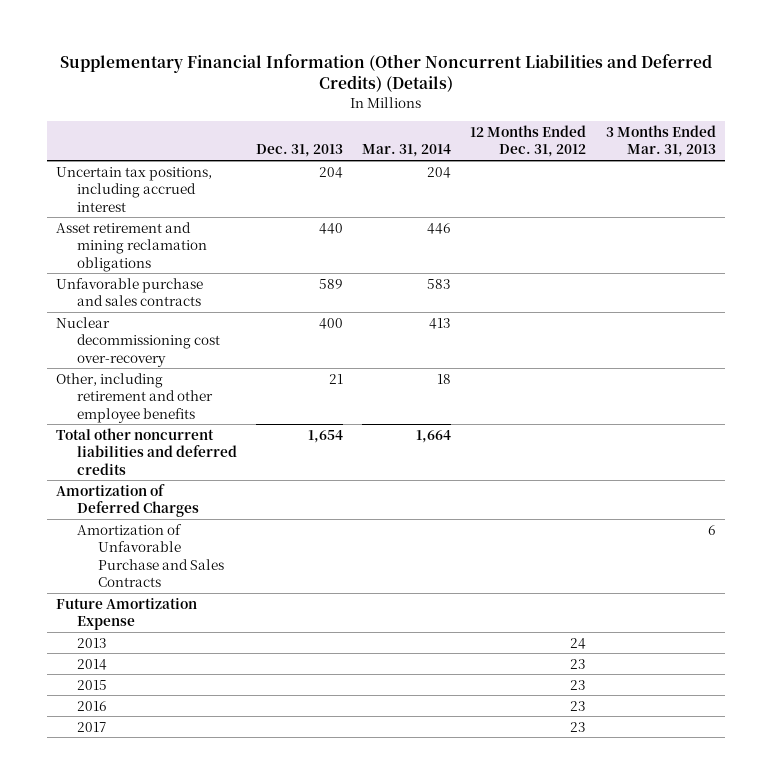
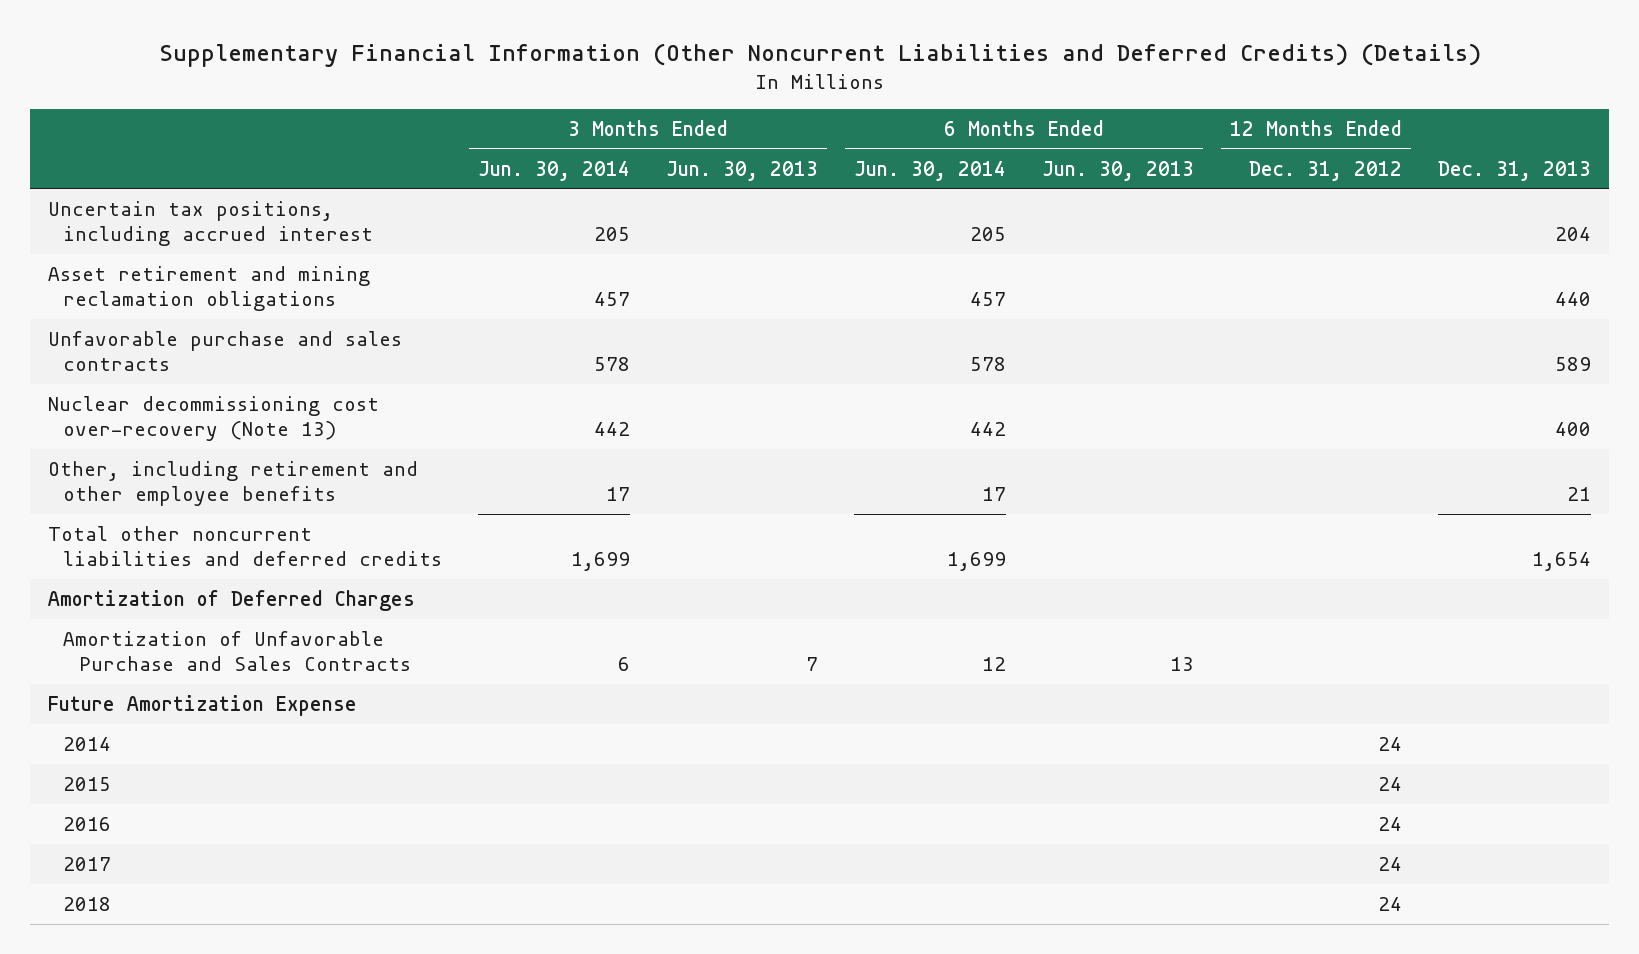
- | Dec. 31, 2013 | Mar. 31, 2014 | 12 Months Ended Dec. 31, 2012 | 3 Months Ended Mar. 31, 2013
+ | 3 Months Ended Jun. 30, 2014 | 3 Months Ended Jun. 30, 2013 | 6 Months Ended Jun. 30, 2014 | 6 Months Ended Jun. 30, 2013 | 12 Months Ended Dec. 31, 2012 | Dec. 31, 2013
- Nuclear decommissioning cost over-recovery | 400 | 413 | |
+ Nuclear decommissioning cost over-recovery (Note 13) | 442 | | 442 | | | 400
- 2013 | | | 24 |
- 2014 | | | 23 |
- 2015 | | | 23 |
- 2016 | | | 23 |
- 2017 | | | 23 |
+ 2014 | | | | | 24 |
+ 2015 | | | | | 24 |
+ 2016 | | | | | 24 |
+ 2017 | | | | | 24 |
+ 2018 | | | | | 24 |

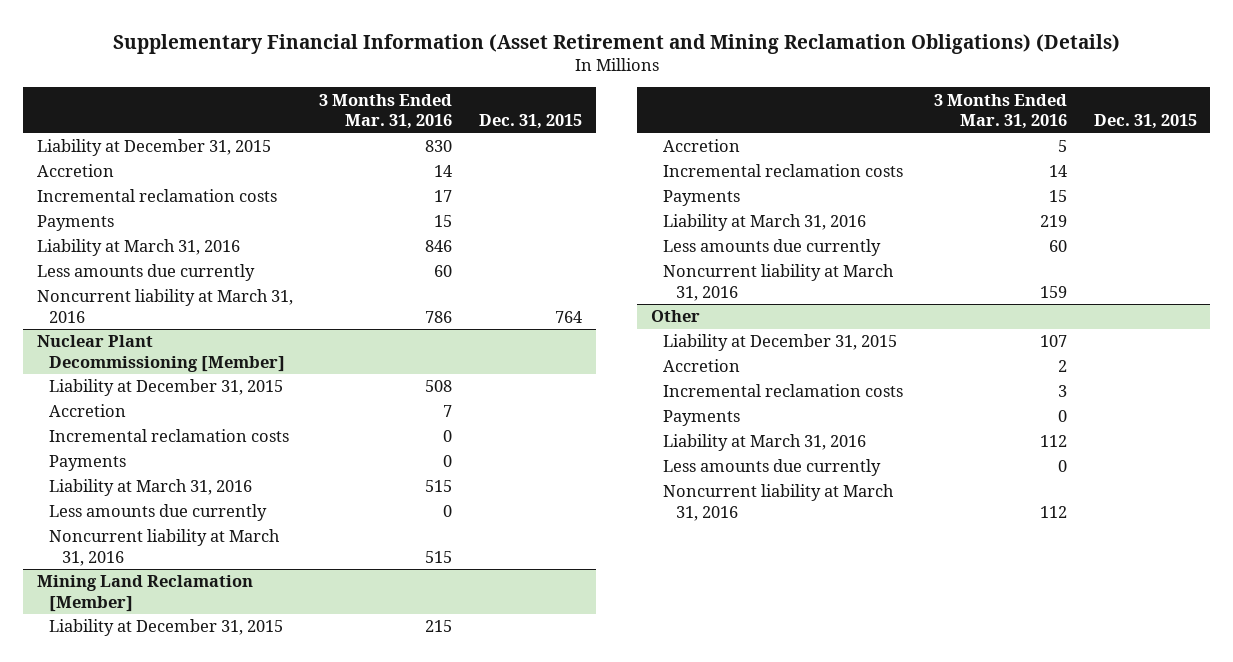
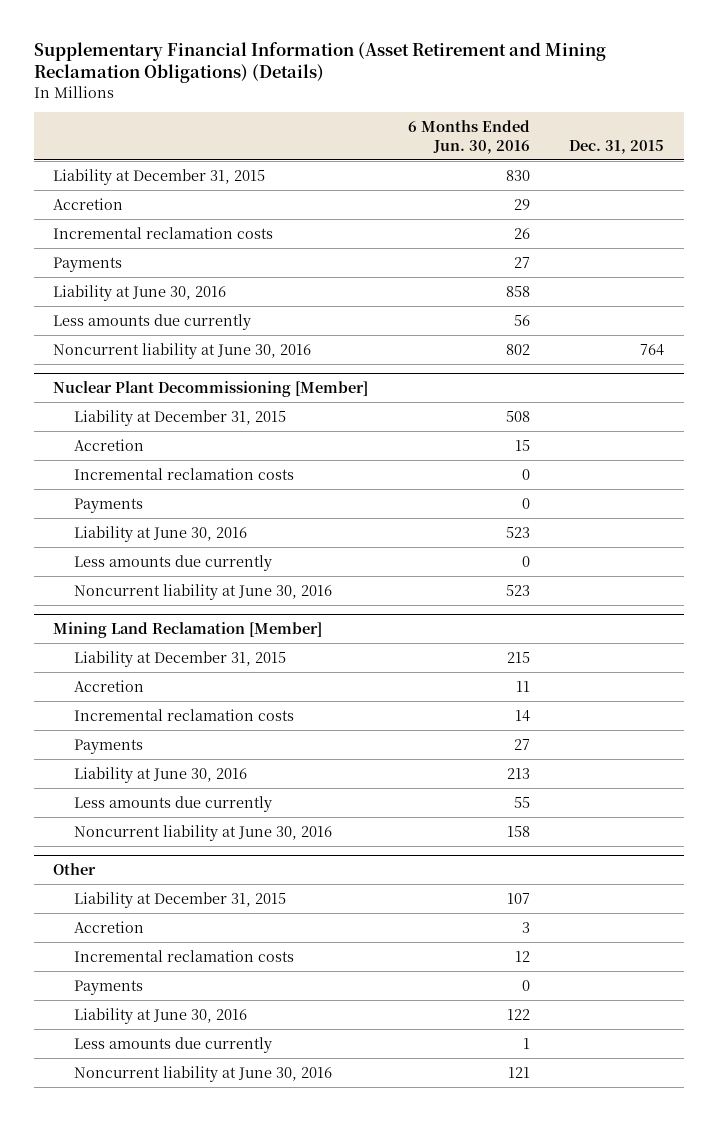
- | 3 Months Ended Mar. 31, 2016 | Dec. 31, 2015
+ | 6 Months Ended Jun. 30, 2016 | Dec. 31, 2015
- Liability at March 31, 2016 | 846 |
+ Liability at June 30, 2016 | 858 |
- Noncurrent liability at March 31, 2016 | 786 | 764
+ Noncurrent liability at June 30, 2016 | 802 | 764
@ Nuclear Plant Decommissioning [Member]
- Liability at March 31, 2016 | 515 |
+ Liability at June 30, 2016 | 523 |
- Noncurrent liability at March 31, 2016 | 515 |
+ Noncurrent liability at June 30, 2016 | 523 |
@ Mining Land Reclamation [Member]
- Liability at March 31, 2016 | 219 |
+ Liability at June 30, 2016 | 213 |
- Noncurrent liability at March 31, 2016 | 159 |
+ Noncurrent liability at June 30, 2016 | 158 |
@ Other
- Liability at March 31, 2016 | 112 |
+ Liability at June 30, 2016 | 122 |
- Noncurrent liability at March 31, 2016 | 112 |
+ Noncurrent liability at June 30, 2016 | 121 |

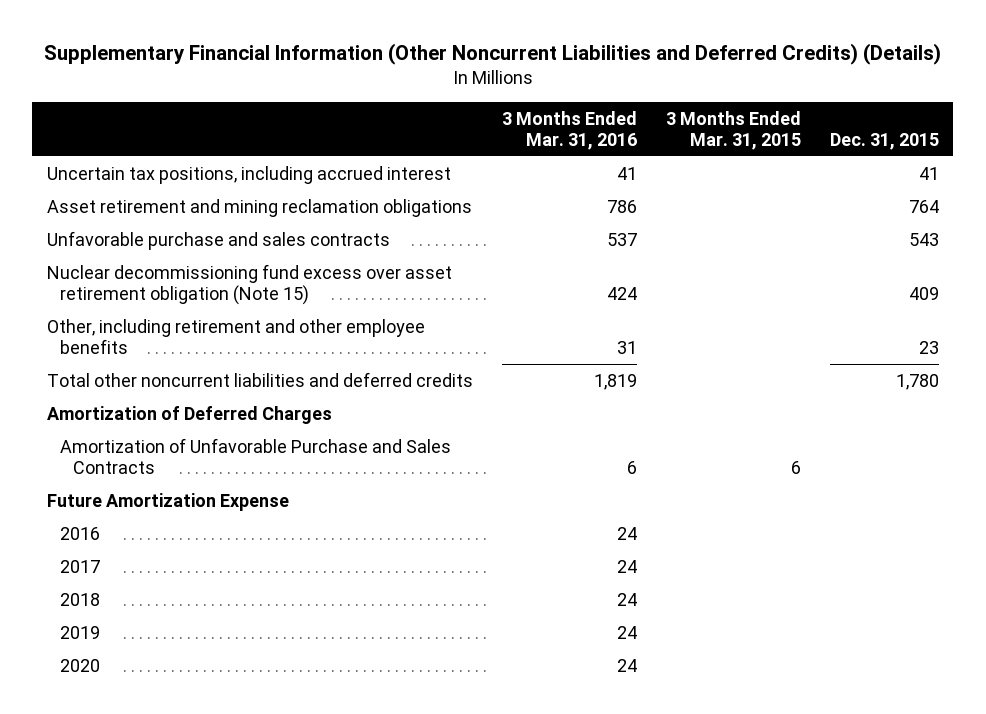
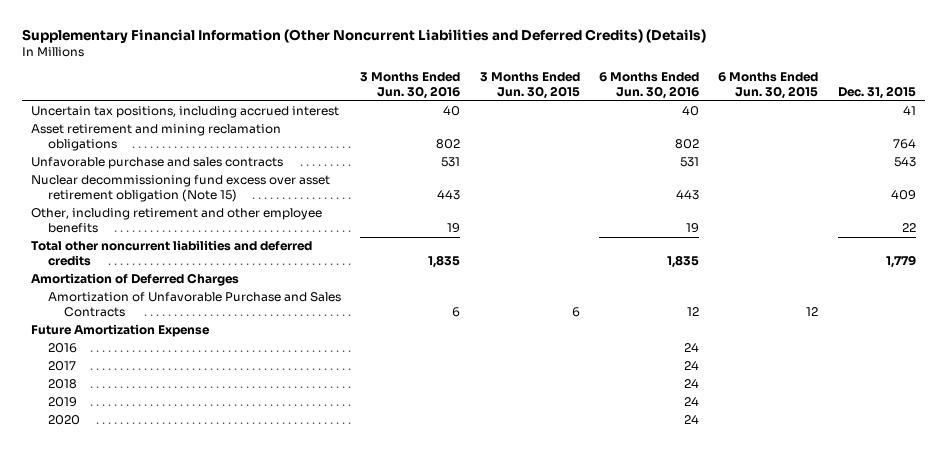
- | 3 Months Ended Mar. 31, 2016 | 3 Months Ended Mar. 31, 2015 | Dec. 31, 2015
+ | 3 Months Ended Jun. 30, 2016 | 3 Months Ended Jun. 30, 2015 | 6 Months Ended Jun. 30, 2016 | 6 Months Ended Jun. 30, 2015 | Dec. 31, 2015
- Other, including retirement and other employee benefits | 31 | | 23
- Total other noncurrent liabilities and deferred credits | 1,819 | | 1,780
+ Other, including retirement and other employee benefits | 19 | | 19 | | 22
+ Total other noncurrent liabilities and deferred credits | 1,835 | | 1,835 | | 1,779

